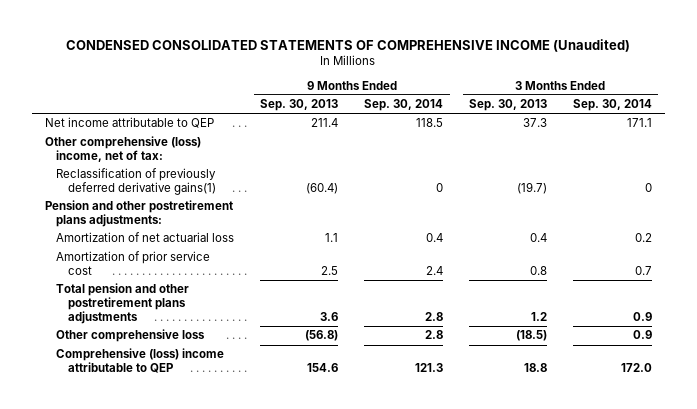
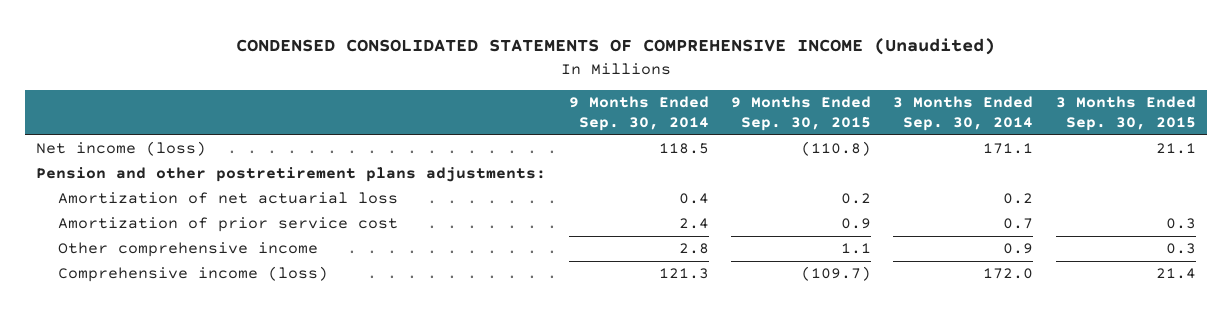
- | 9 Months Ended Sep. 30, 2013 | 9 Months Ended Sep. 30, 2014 | 3 Months Ended Sep. 30, 2013 | 3 Months Ended Sep. 30, 2014
+ | 9 Months Ended Sep. 30, 2014 | 9 Months Ended Sep. 30, 2015 | 3 Months Ended Sep. 30, 2014 | 3 Months Ended Sep. 30, 2015
- Net income attributable to QEP | 211.4 | 118.5 | 37.3 | 171.1
- Other comprehensive (loss) income, net of tax:
- Reclassification of previously deferred derivative gains(1) | (60.4) | 0 | (19.7) | 0
+ Net income (loss) | 118.5 | (110.8) | 171.1 | 21.1
- Total pension and other postretirement plans adjustments | 3.6 | 2.8 | 1.2 | 0.9
- Other comprehensive loss | (56.8) | 2.8 | (18.5) | 0.9
- Comprehensive (loss) income attributable to QEP | 154.6 | 121.3 | 18.8 | 172.0
+ Other comprehensive income | 2.8 | 1.1 | 0.9 | 0.3
+ Comprehensive income (loss) | 121.3 | (109.7) | 172.0 | 21.4

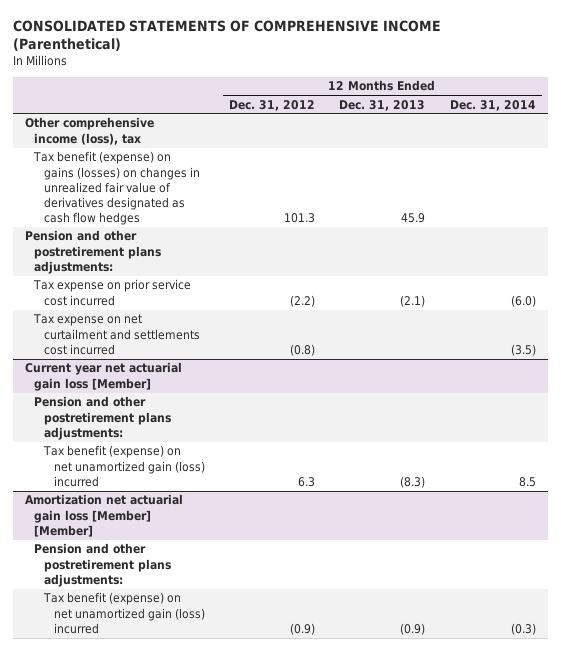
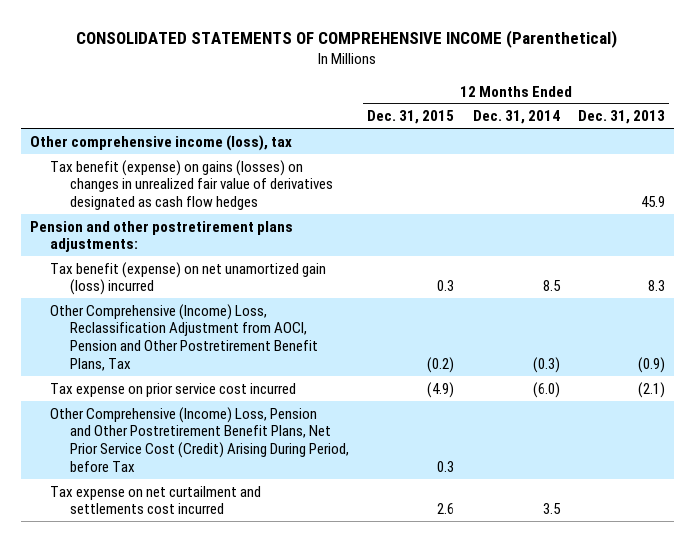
- | 12 Months Ended Dec. 31, 2012 | 12 Months Ended Dec. 31, 2013 | 12 Months Ended Dec. 31, 2014
+ | 12 Months Ended Dec. 31, 2015 | 12 Months Ended Dec. 31, 2014 | 12 Months Ended Dec. 31, 2013
+ Tax benefit (expense) on net unamortized gain (loss) incurred | 0.3 | 8.5 | 8.3
+ Other Comprehensive (Income) Loss, Reclassification Adjustment from AOCI, Pension and Other Postretirement Benefit Plans, Tax | (0.2) | (0.3) | (0.9)
- Tax expense on net curtailment and settlements cost incurred | (0.8) | | (3.5)
- Current year net actuarial gain loss [Member]
- Pension and other postretirement plans adjustments:
- Tax benefit (expense) on net unamortized gain (loss) incurred | 6.3 | (8.3) | 8.5
- Amortization net actuarial gain loss [Member] [Member]
- Pension and other postretirement plans adjustments:
- Tax benefit (expense) on net unamortized gain (loss) incurred | (0.9) | (0.9) | (0.3)
+ Other Comprehensive (Income) Loss, Pension and Other Postretirement Benefit Plans, Net Prior Service Cost (Credit) Arising During Period, before Tax | 0.3 | |
+ Tax expense on net curtailment and settlements cost incurred | 2.6 | 3.5 |

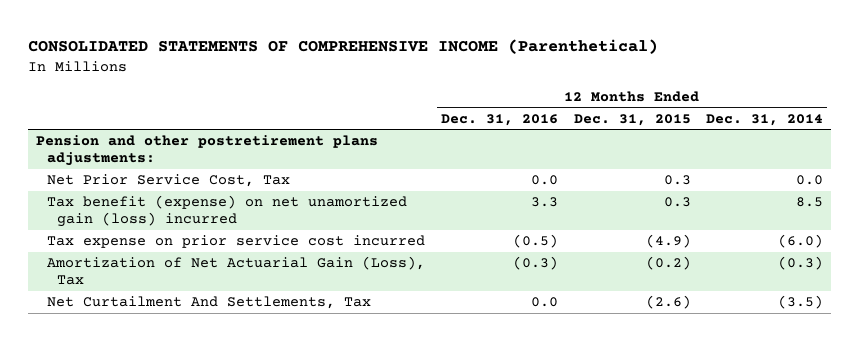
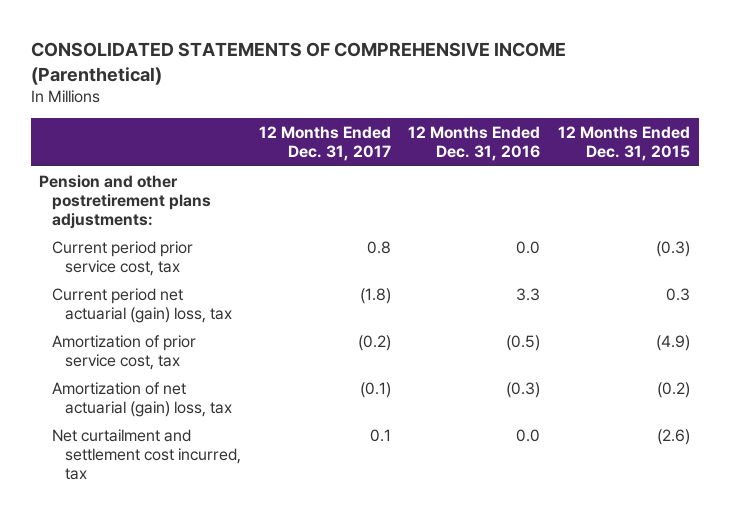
- | 12 Months Ended Dec. 31, 2016 | 12 Months Ended Dec. 31, 2015 | 12 Months Ended Dec. 31, 2014
+ | 12 Months Ended Dec. 31, 2017 | 12 Months Ended Dec. 31, 2016 | 12 Months Ended Dec. 31, 2015
- Net Prior Service Cost, Tax | 0.0 | 0.3 | 0.0
- Tax benefit (expense) on net unamortized gain (loss) incurred | 3.3 | 0.3 | 8.5
- Tax expense on prior service cost incurred | (0.5) | (4.9) | (6.0)
- Amortization of Net Actuarial Gain (Loss), Tax | (0.3) | (0.2) | (0.3)
- Net Curtailment And Settlements, Tax | 0.0 | (2.6) | (3.5)
+ Current period prior service cost, tax | 0.8 | 0.0 | (0.3)
+ Current period net actuarial (gain) loss, tax | (1.8) | 3.3 | 0.3
+ Amortization of prior service cost, tax | (0.2) | (0.5) | (4.9)
+ Amortization of net actuarial (gain) loss, tax | (0.1) | (0.3) | (0.2)
+ Net curtailment and settlement cost incurred, tax | 0.1 | 0.0 | (2.6)

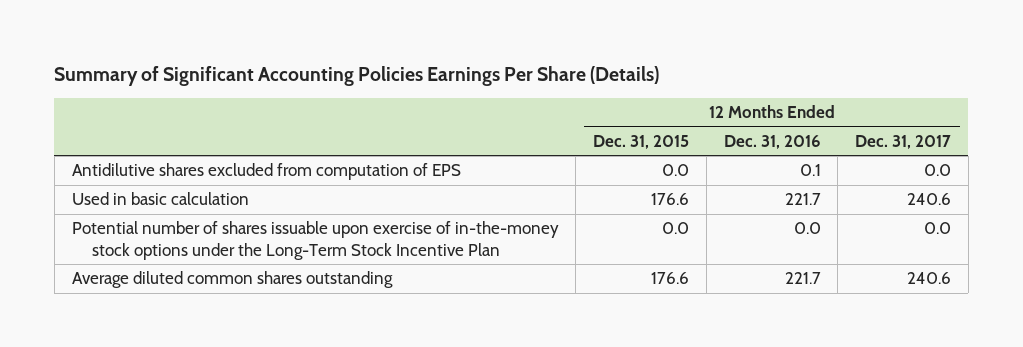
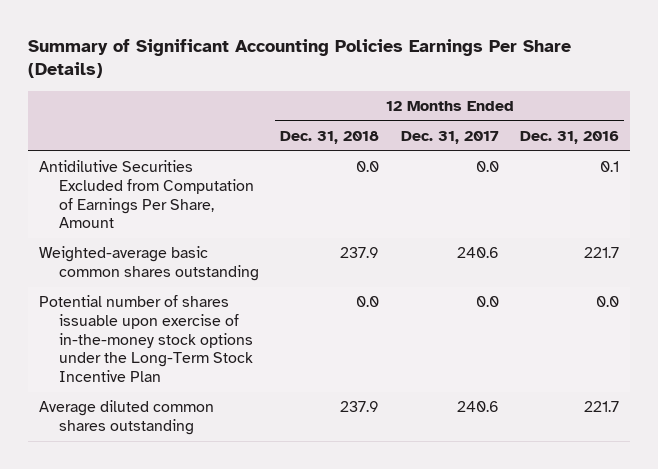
- | 12 Months Ended Dec. 31, 2015 | 12 Months Ended Dec. 31, 2016 | 12 Months Ended Dec. 31, 2017
+ | 12 Months Ended Dec. 31, 2018 | 12 Months Ended Dec. 31, 2017 | 12 Months Ended Dec. 31, 2016
- Antidilutive shares excluded from computation of EPS | 0.0 | 0.1 | 0.0
- Used in basic calculation | 176.6 | 221.7 | 240.6
+ Antidilutive Securities Excluded from Computation of Earnings Per Share, Amount | 0.0 | 0.0 | 0.1
+ Weighted-average basic common shares outstanding | 237.9 | 240.6 | 221.7

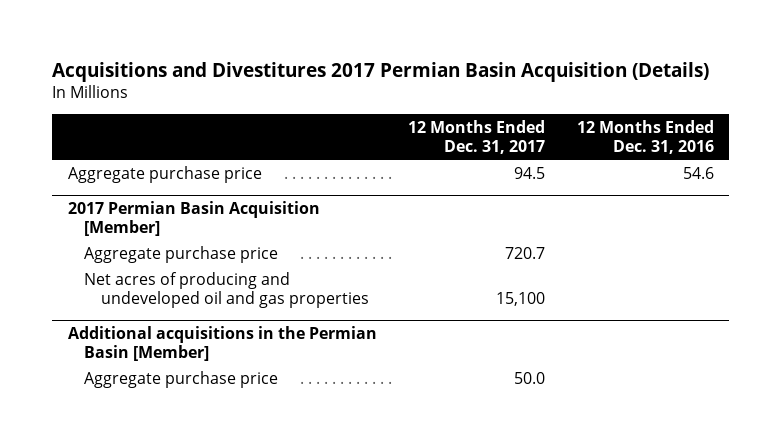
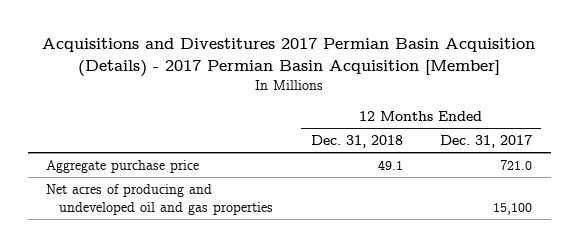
- Acquisitions and Divestitures 2017 Permian Basin Acquisition (Details)
+ Acquisitions and Divestitures 2017 Permian Basin Acquisition (Details) - 2017 Permian Basin Acquisition [Member]
- | 12 Months Ended Dec. 31, 2017 | 12 Months Ended Dec. 31, 2016
+ | 12 Months Ended Dec. 31, 2018 | 12 Months Ended Dec. 31, 2017
- Aggregate purchase price | 94.5 | 54.6
- 2017 Permian Basin Acquisition [Member]
- Aggregate purchase price | 720.7 |
+ Aggregate purchase price | 49.1 | 721.0
- Additional acquisitions in the Permian Basin [Member]
- Aggregate purchase price | 50.0 |

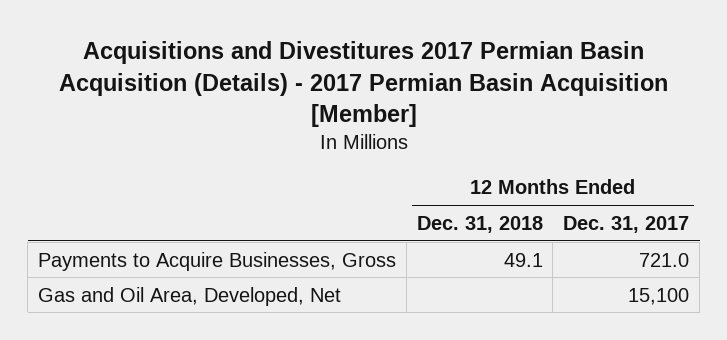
- Aggregate purchase price | 49.1 | 721.0
- Net acres of producing and undeveloped oil and gas properties | | 15,100
+ Payments to Acquire Businesses, Gross | 49.1 | 721.0
+ Gas and Oil Area, Developed, Net | | 15,100

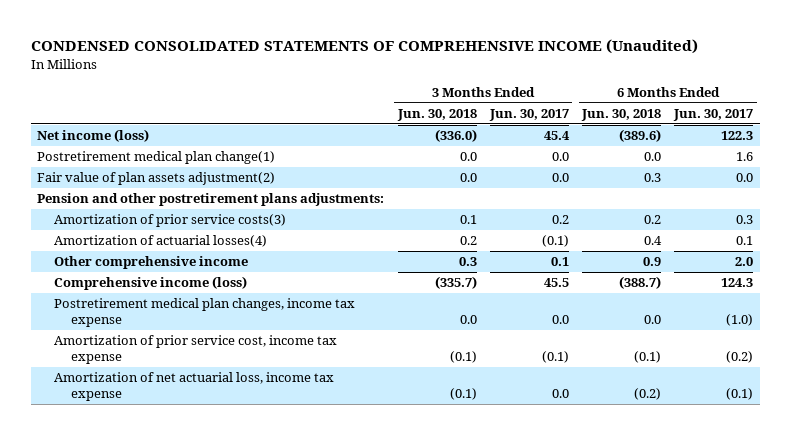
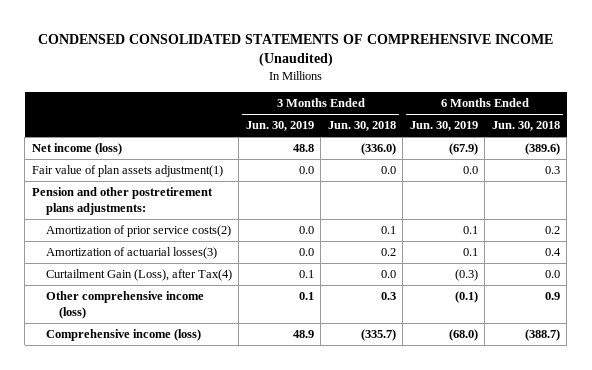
- | 3 Months Ended Jun. 30, 2018 | 3 Months Ended Jun. 30, 2017 | 6 Months Ended Jun. 30, 2018 | 6 Months Ended Jun. 30, 2017
+ | 3 Months Ended Jun. 30, 2019 | 3 Months Ended Jun. 30, 2018 | 6 Months Ended Jun. 30, 2019 | 6 Months Ended Jun. 30, 2018
- Postretirement medical plan change(1) | 0.0 | 0.0 | 0.0 | 1.6
- Fair value of plan assets adjustment(2) | 0.0 | 0.0 | 0.3 | 0.0
+ Fair value of plan assets adjustment(1) | 0.0 | 0.0 | 0.0 | 0.3
- Amortization of prior service costs(3) | 0.1 | 0.2 | 0.2 | 0.3
- Amortization of actuarial losses(4) | 0.2 | (0.1) | 0.4 | 0.1
- Other comprehensive income | 0.3 | 0.1 | 0.9 | 2.0
+ Amortization of prior service costs(2) | 0.0 | 0.1 | 0.1 | 0.2
+ Amortization of actuarial losses(3) | 0.0 | 0.2 | 0.1 | 0.4
+ Curtailment Gain (Loss), after Tax(4) | 0.1 | 0.0 | (0.3) | 0.0
+ Other comprehensive income (loss) | 0.1 | 0.3 | (0.1) | 0.9
- Postretirement medical plan changes, income tax expense | 0.0 | 0.0 | 0.0 | (1.0)
- Amortization of prior service cost, income tax expense | (0.1) | (0.1) | (0.1) | (0.2)
- Amortization of net actuarial loss, income tax expense | (0.1) | 0.0 | (0.2) | (0.1)

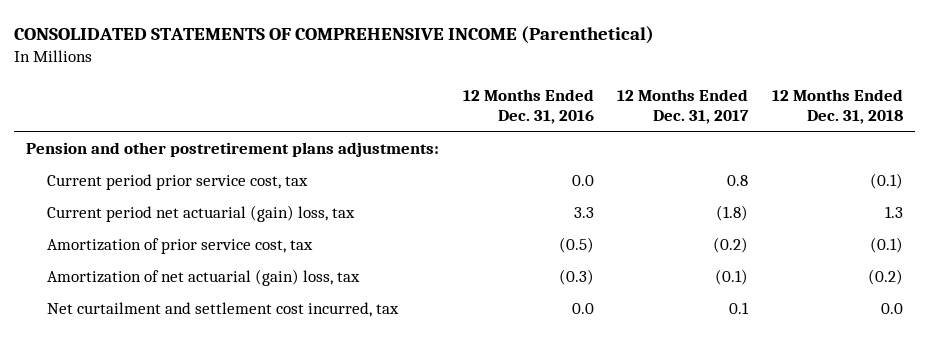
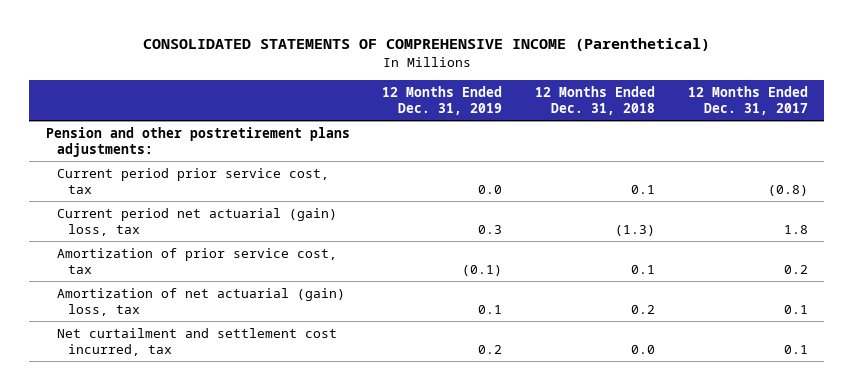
- | 12 Months Ended Dec. 31, 2016 | 12 Months Ended Dec. 31, 2017 | 12 Months Ended Dec. 31, 2018
+ | 12 Months Ended Dec. 31, 2019 | 12 Months Ended Dec. 31, 2018 | 12 Months Ended Dec. 31, 2017
- Current period prior service cost, tax | 0.0 | 0.8 | (0.1)
- Current period net actuarial (gain) loss, tax | 3.3 | (1.8) | 1.3
- Amortization of prior service cost, tax | (0.5) | (0.2) | (0.1)
- Amortization of net actuarial (gain) loss, tax | (0.3) | (0.1) | (0.2)
+ Current period prior service cost, tax | 0.0 | 0.1 | (0.8)
+ Current period net actuarial (gain) loss, tax | 0.3 | (1.3) | 1.8
+ Amortization of prior service cost, tax | (0.1) | 0.1 | 0.2
+ Amortization of net actuarial (gain) loss, tax | 0.1 | 0.2 | 0.1

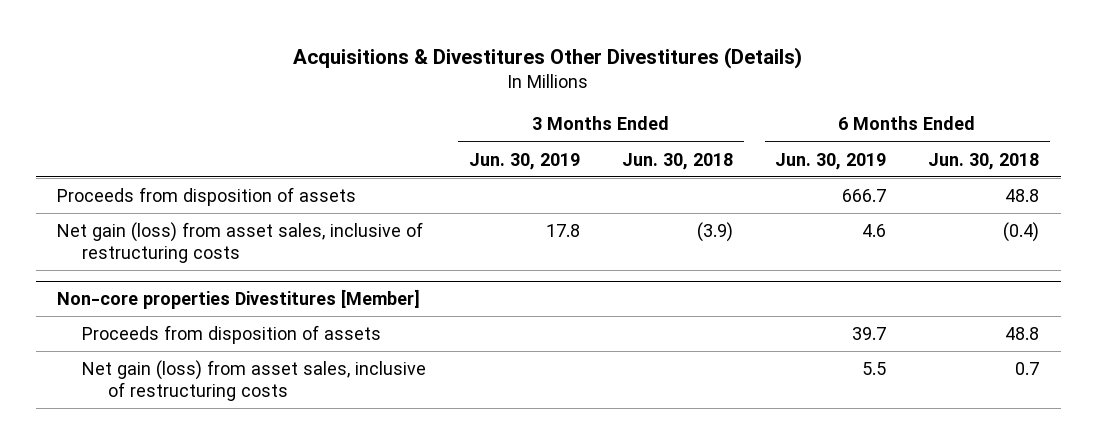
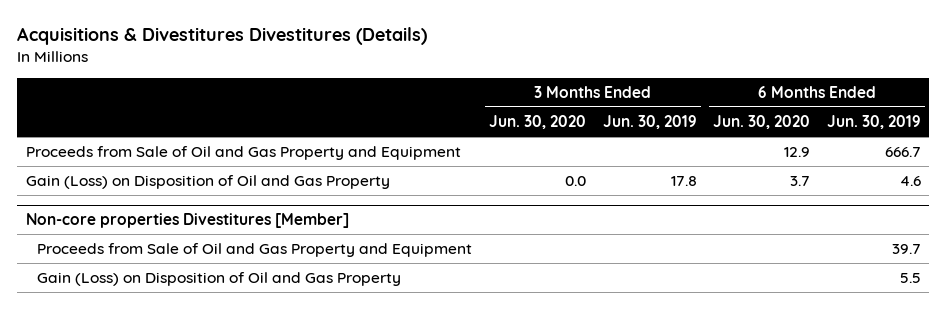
- Acquisitions & Divestitures Other Divestitures (Details)
+ Acquisitions & Divestitures Divestitures (Details)
- | 3 Months Ended Jun. 30, 2019 | 3 Months Ended Jun. 30, 2018 | 6 Months Ended Jun. 30, 2019 | 6 Months Ended Jun. 30, 2018
+ | 3 Months Ended Jun. 30, 2020 | 3 Months Ended Jun. 30, 2019 | 6 Months Ended Jun. 30, 2020 | 6 Months Ended Jun. 30, 2019
- Proceeds from disposition of assets | | | 666.7 | 48.8
- Net gain (loss) from asset sales, inclusive of restructuring costs | 17.8 | (3.9) | 4.6 | (0.4)
+ Proceeds from Sale of Oil and Gas Property and Equipment | | | 12.9 | 666.7
+ Gain (Loss) on Disposition of Oil and Gas Property | 0.0 | 17.8 | 3.7 | 4.6
@ Non-core properties Divestitures [Member]
- Proceeds from disposition of assets | | | 39.7 | 48.8
- Net gain (loss) from asset sales, inclusive of restructuring costs | | | 5.5 | 0.7
+ Proceeds from Sale of Oil and Gas Property and Equipment | | | | 39.7
+ Gain (Loss) on Disposition of Oil and Gas Property | | | | 5.5

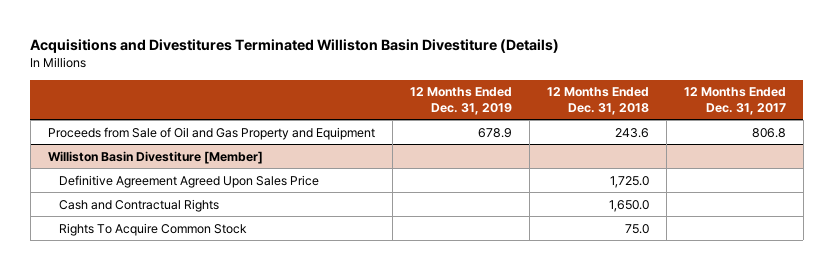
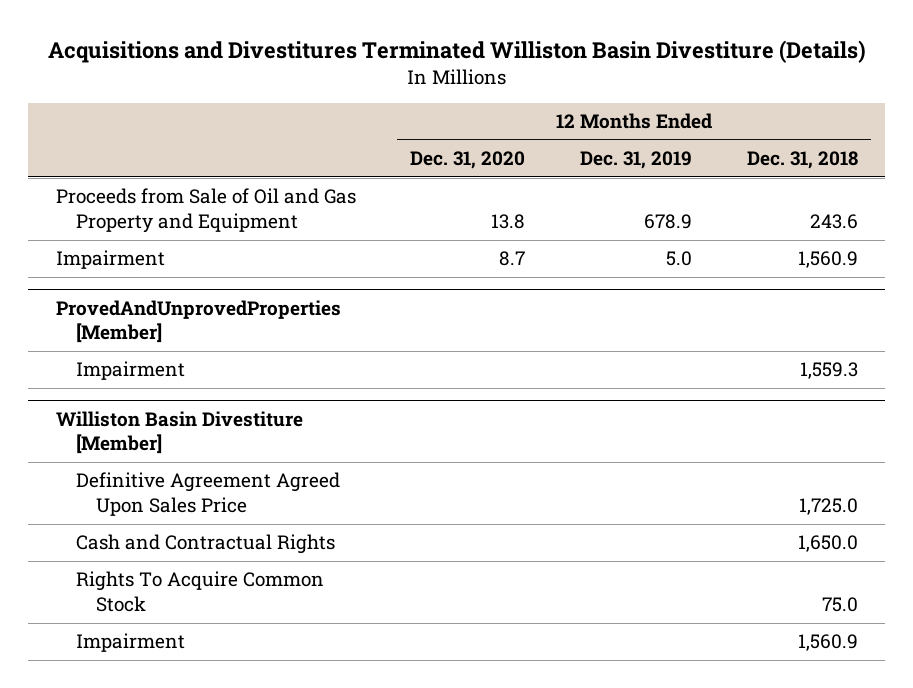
- | 12 Months Ended Dec. 31, 2019 | 12 Months Ended Dec. 31, 2018 | 12 Months Ended Dec. 31, 2017
+ | 12 Months Ended Dec. 31, 2020 | 12 Months Ended Dec. 31, 2019 | 12 Months Ended Dec. 31, 2018
+ Impairment | 8.7 | 5.0 | 1,560.9
+ ProvedAndUnprovedProperties [Member]
+ Impairment | | | 1,559.3
@ Williston Basin Divestiture [Member]
+ Impairment | | | 1,560.9

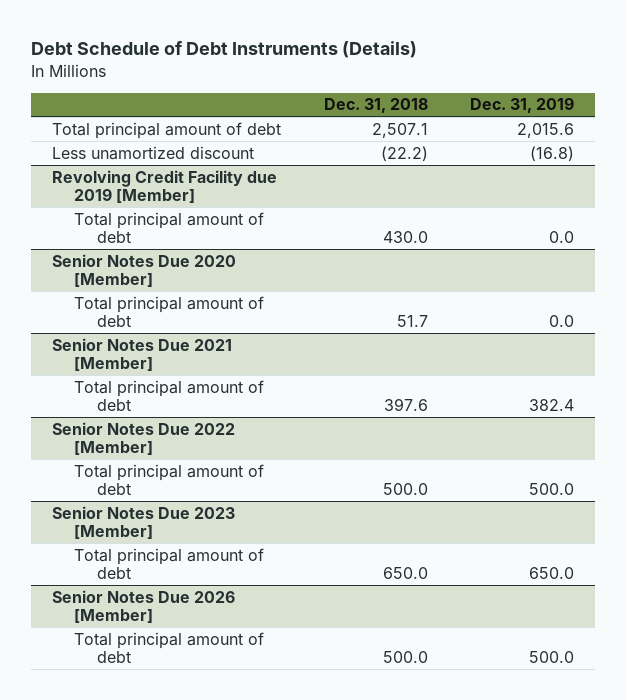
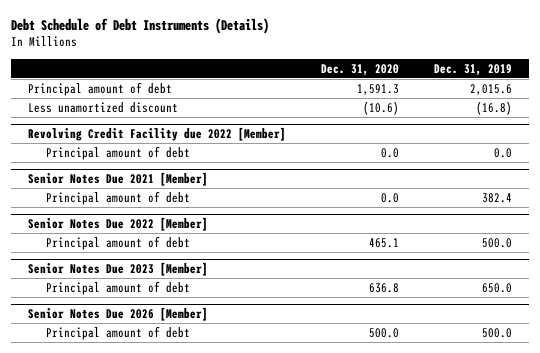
- | Dec. 31, 2018 | Dec. 31, 2019
+ | Dec. 31, 2020 | Dec. 31, 2019
- Total principal amount of debt | 2,507.1 | 2,015.6
+ Principal amount of debt | 1,591.3 | 2,015.6
- Revolving Credit Facility due 2019 [Member]
- Total principal amount of debt | 430.0 | 0.0
- Senior Notes Due 2020 [Member]
- Total principal amount of debt | 51.7 | 0.0
+ Revolving Credit Facility due 2022 [Member]
+ Principal amount of debt | 0.0 | 0.0
@ Senior Notes Due 2021 [Member]
- Total principal amount of debt | 397.6 | 382.4
+ Principal amount of debt | 0.0 | 382.4
@ Senior Notes Due 2022 [Member]
- Total principal amount of debt | 500.0 | 500.0
+ Principal amount of debt | 465.1 | 500.0
@ Senior Notes Due 2023 [Member]
- Total principal amount of debt | 650.0 | 650.0
+ Principal amount of debt | 636.8 | 650.0
@ Senior Notes Due 2026 [Member]
- Total principal amount of debt | 500.0 | 500.0
+ Principal amount of debt | 500.0 | 500.0

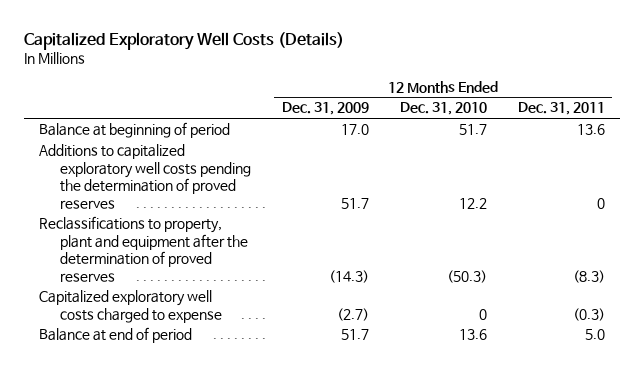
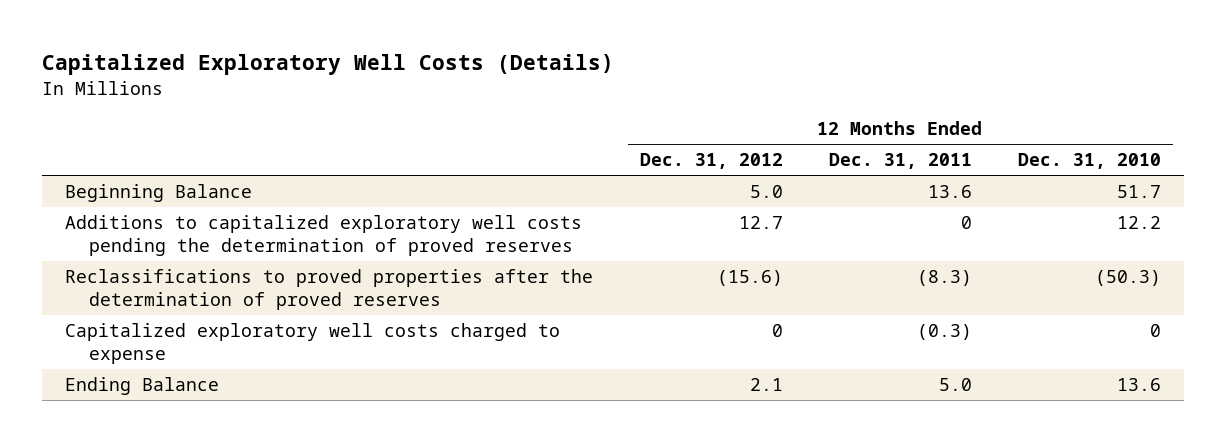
- | 12 Months Ended Dec. 31, 2009 | 12 Months Ended Dec. 31, 2010 | 12 Months Ended Dec. 31, 2011
+ | 12 Months Ended Dec. 31, 2012 | 12 Months Ended Dec. 31, 2011 | 12 Months Ended Dec. 31, 2010
- Balance at beginning of period | 17.0 | 51.7 | 13.6
+ Beginning Balance | 5.0 | 13.6 | 51.7
- Reclassifications to property, plant and equipment after the determination of proved reserves | (14.3) | (50.3) | (8.3)
+ Reclassifications to proved properties after the determination of proved reserves | (15.6) | (8.3) | (50.3)
- Balance at end of period | 51.7 | 13.6 | 5.0
+ Ending Balance | 2.1 | 5.0 | 13.6

